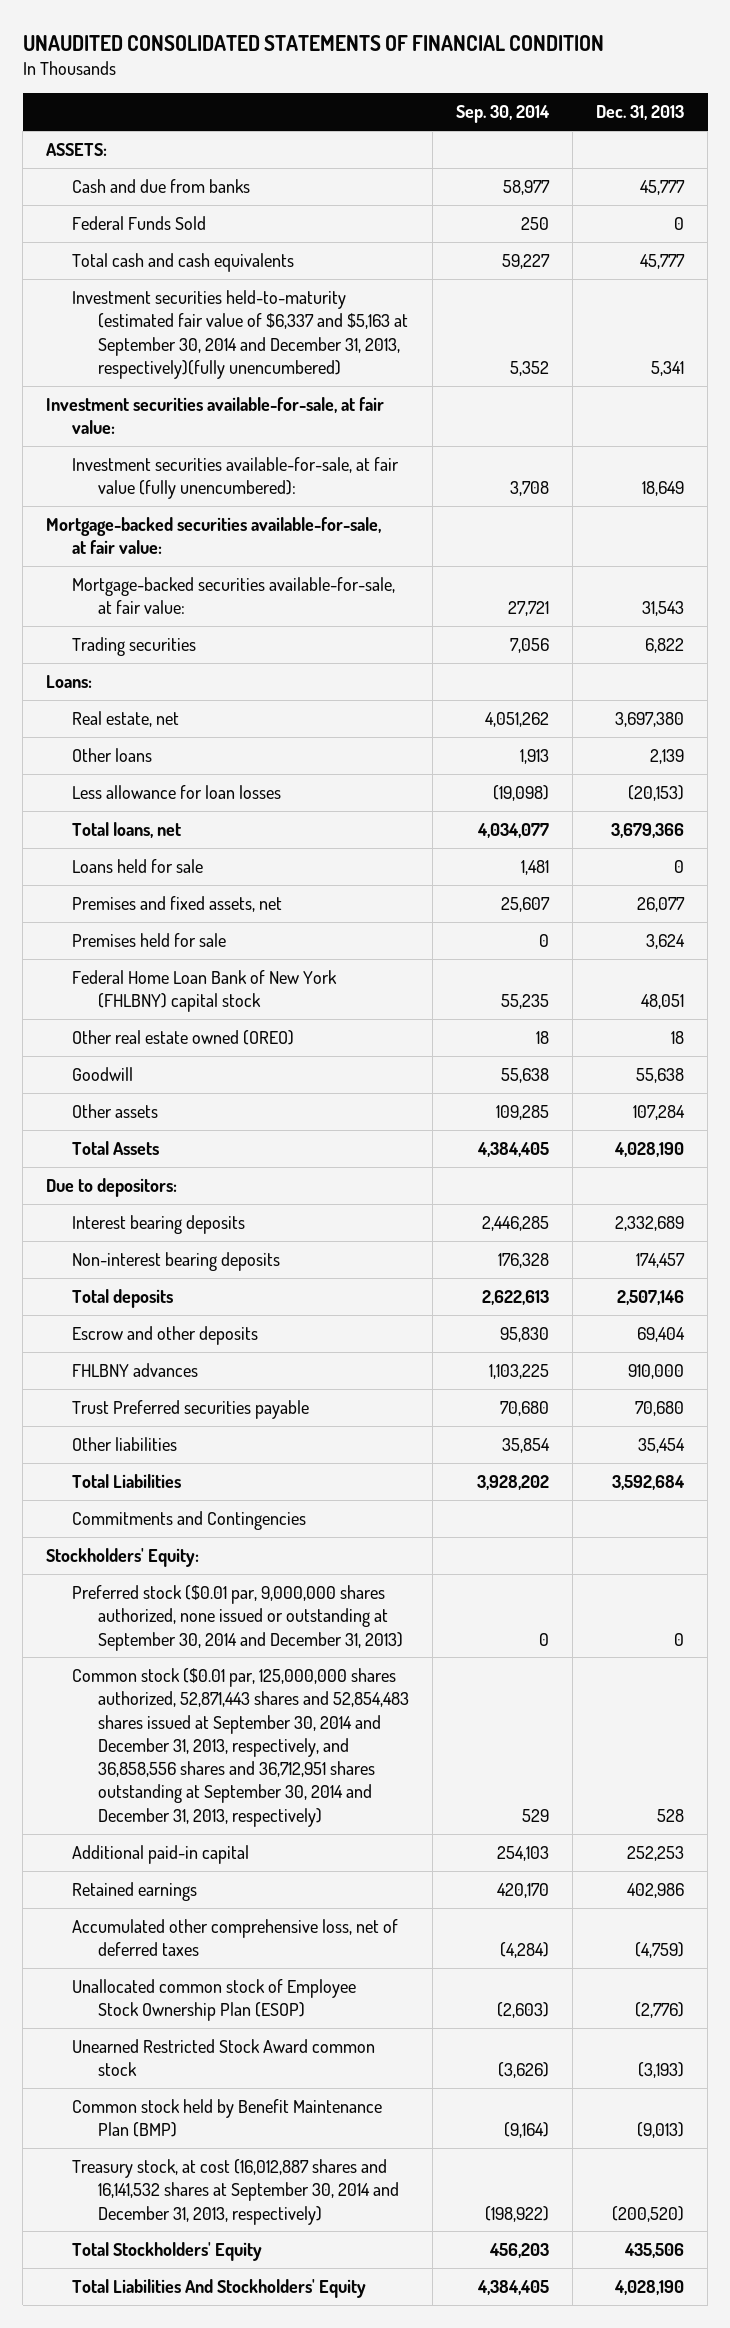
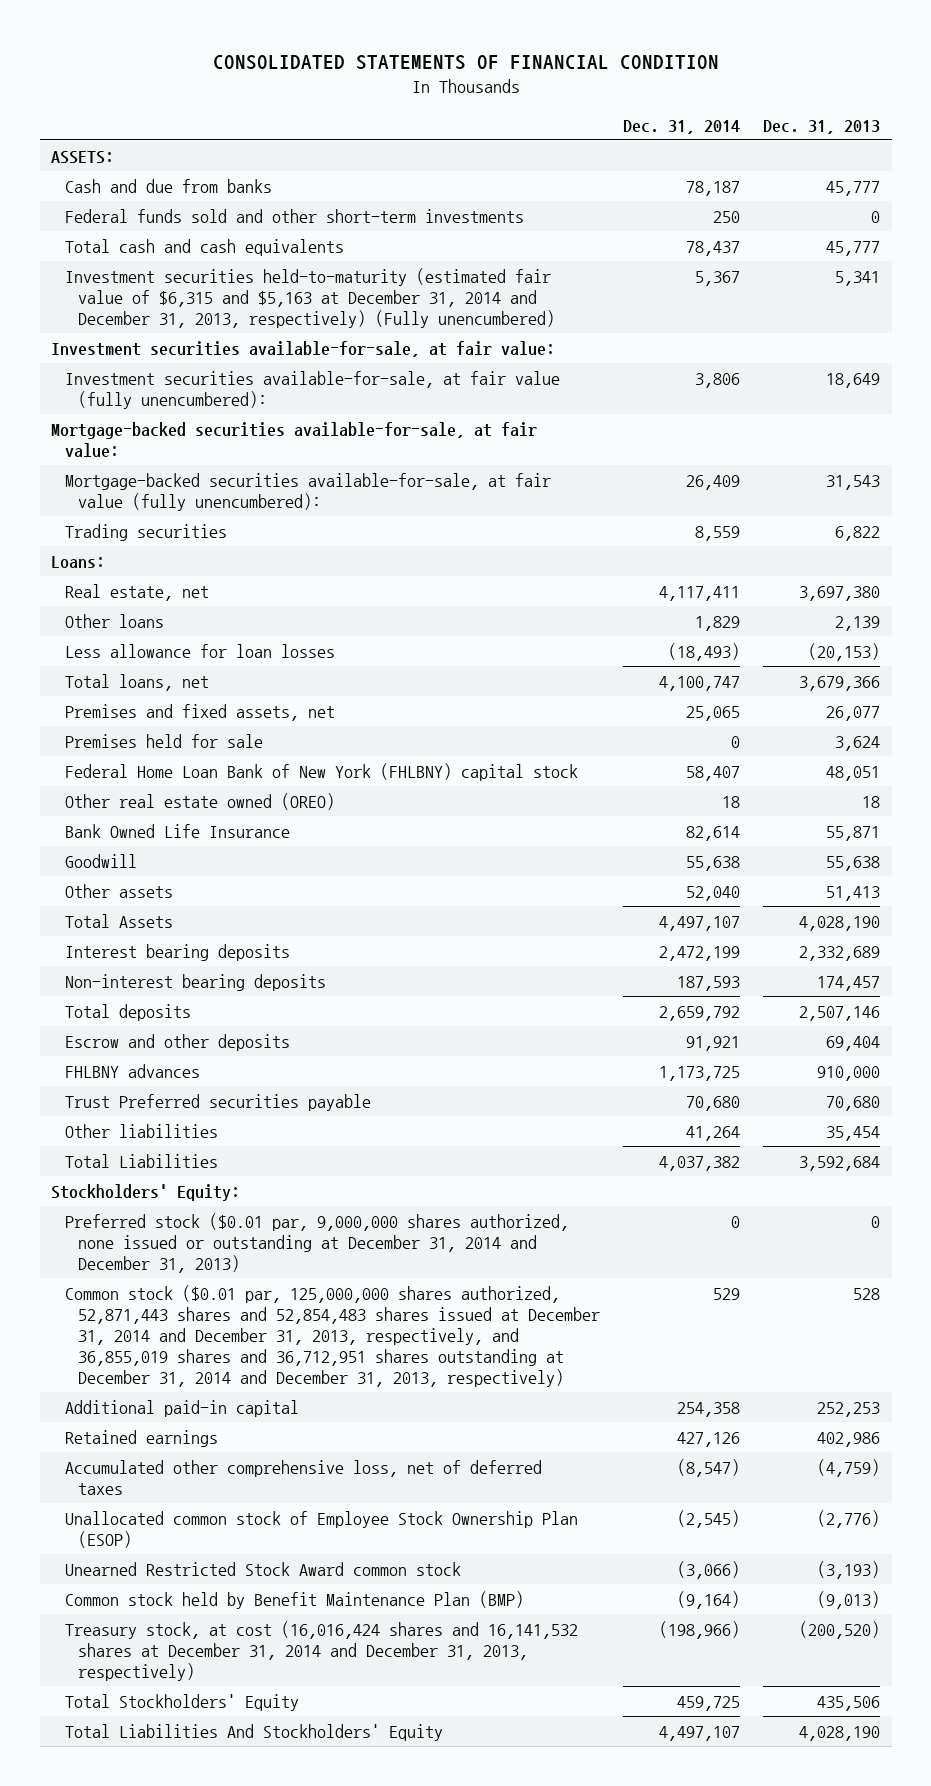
- UNAUDITED CONSOLIDATED STATEMENTS OF FINANCIAL CONDITION
+ CONSOLIDATED STATEMENTS OF FINANCIAL CONDITION
- | Sep. 30, 2014 | Dec. 31, 2013
+ | Dec. 31, 2014 | Dec. 31, 2013
- Federal Funds Sold | 250 | 0
+ Federal funds sold and other short-term investments | 250 | 0
- Investment securities held-to-maturity (estimated fair value of $6,337 and $5,163 at September 30, 2014 and December 31, 2013, respectively)(fully unencumbered) | 5,352 | 5,341
+ Investment securities held-to-maturity (estimated fair value of $6,315 and $5,163 at December 31, 2014 and December 31, 2013, respectively) (Fully unencumbered) | 5,367 | 5,341
- Mortgage-backed securities available-for-sale, at fair value: | 27,721 | 31,543
+ Mortgage-backed securities available-for-sale, at fair value (fully unencumbered): | 26,409 | 31,543
- Loans held for sale | 1,481 | 0
+ Bank Owned Life Insurance | 82,614 | 55,871
- Other assets | 109,285 | 107,284
+ Other assets | 52,040 | 51,413
- Due to depositors:
- Commitments and Contingencies
- Preferred stock ($0.01 par, 9,000,000 shares authorized, none issued or outstanding at September 30, 2014 and December 31, 2013) | 0 | 0
- Common stock ($0.01 par, 125,000,000 shares authorized, 52,871,443 shares and 52,854,483 shares issued at September 30, 2014 and December 31, 2013, respectively, and 36,858,556 shares and 36,712,951 shares outstanding at September 30, 2014 and December 31, 2013, respectively) | 529 | 528
+ Preferred stock ($0.01 par, 9,000,000 shares authorized, none issued or outstanding at December 31, 2014 and December 31, 2013) | 0 | 0
+ Common stock ($0.01 par, 125,000,000 shares authorized, 52,871,443 shares and 52,854,483 shares issued at December 31, 2014 and December 31, 2013, respectively, and 36,855,019 shares and 36,712,951 shares outstanding at December 31, 2014 and December 31, 2013, respectively) | 529 | 528
- Treasury stock, at cost (16,012,887 shares and 16,141,532 shares at September 30, 2014 and December 31, 2013, respectively) | (198,922) | (200,520)
+ Treasury stock, at cost (16,016,424 shares and 16,141,532 shares at December 31, 2014 and December 31, 2013, respectively) | (198,966) | (200,520)

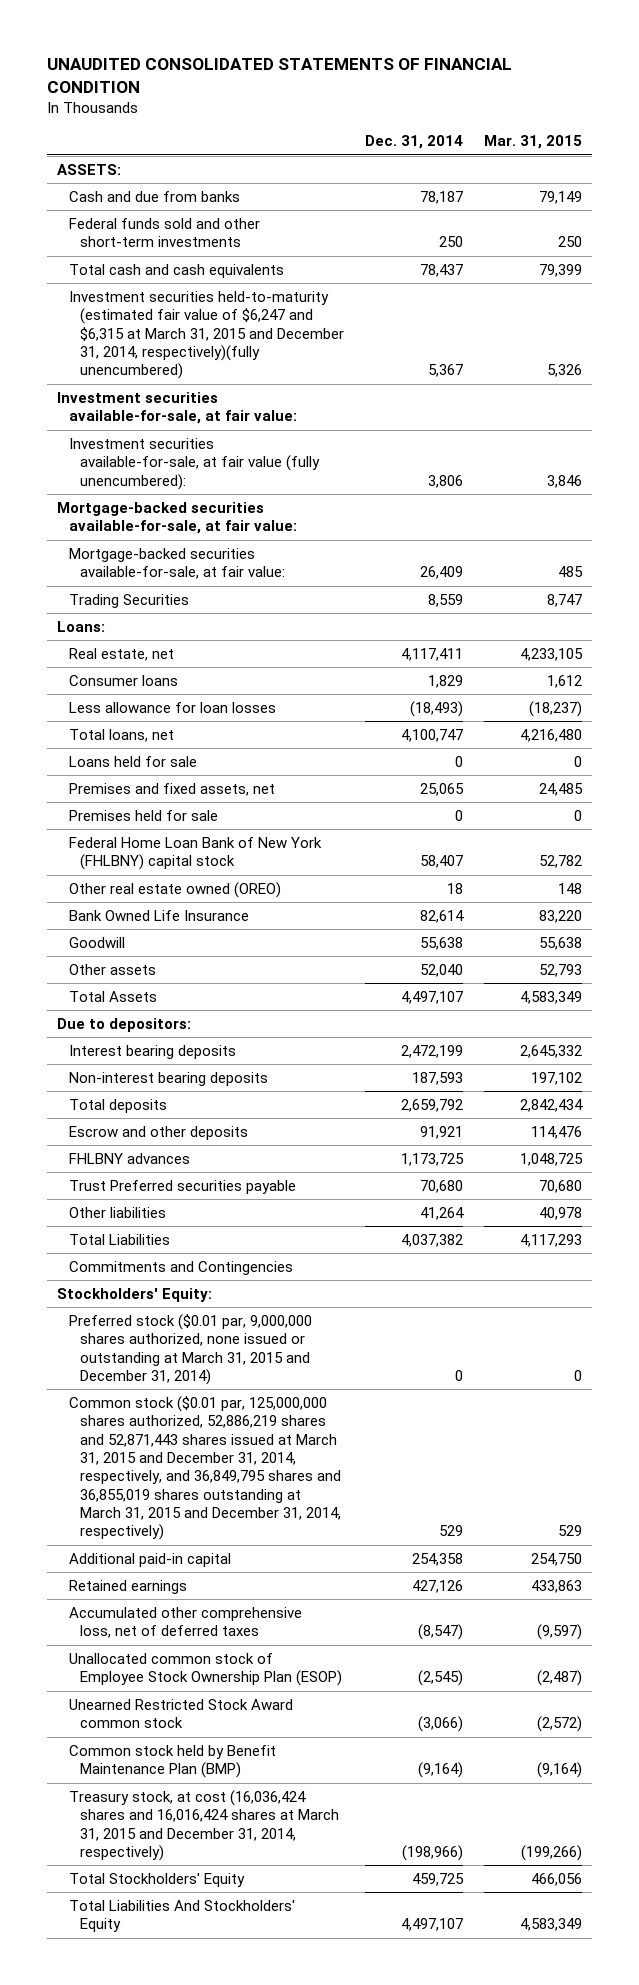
- CONSOLIDATED STATEMENTS OF FINANCIAL CONDITION
+ UNAUDITED CONSOLIDATED STATEMENTS OF FINANCIAL CONDITION
- | Dec. 31, 2014 | Dec. 31, 2013
+ | Dec. 31, 2014 | Mar. 31, 2015
- Investment securities held-to-maturity (estimated fair value of $6,315 and $5,163 at December 31, 2014 and December 31, 2013, respectively) (Fully unencumbered) | 5,367 | 5,341
+ Investment securities held-to-maturity (estimated fair value of $6,247 and $6,315 at March 31, 2015 and December 31, 2014, respectively)(fully unencumbered) | 5,367 | 5,326
- Mortgage-backed securities available-for-sale, at fair value (fully unencumbered): | 26,409 | 31,543
- Trading securities | 8,559 | 6,822
+ Mortgage-backed securities available-for-sale, at fair value: | 26,409 | 485
+ Trading Securities | 8,559 | 8,747
- Other loans | 1,829 | 2,139
+ Consumer loans | 1,829 | 1,612
+ Loans held for sale | 0 | 0
+ Due to depositors:
+ Commitments and Contingencies
- Preferred stock ($0.01 par, 9,000,000 shares authorized, none issued or outstanding at December 31, 2014 and December 31, 2013) | 0 | 0
- Common stock ($0.01 par, 125,000,000 shares authorized, 52,871,443 shares and 52,854,483 shares issued at December 31, 2014 and December 31, 2013, respectively, and 36,855,019 shares and 36,712,951 shares outstanding at December 31, 2014 and December 31, 2013, respectively) | 529 | 528
+ Preferred stock ($0.01 par, 9,000,000 shares authorized, none issued or outstanding at March 31, 2015 and December 31, 2014) | 0 | 0
+ Common stock ($0.01 par, 125,000,000 shares authorized, 52,886,219 shares and 52,871,443 shares issued at March 31, 2015 and December 31, 2014, respectively, and 36,849,795 shares and 36,855,019 shares outstanding at March 31, 2015 and December 31, 2014, respectively) | 529 | 529
- Treasury stock, at cost (16,016,424 shares and 16,141,532 shares at December 31, 2014 and December 31, 2013, respectively) | (198,966) | (200,520)
+ Treasury stock, at cost (16,036,424 shares and 16,016,424 shares at March 31, 2015 and December 31, 2014, respectively) | (198,966) | (199,266)

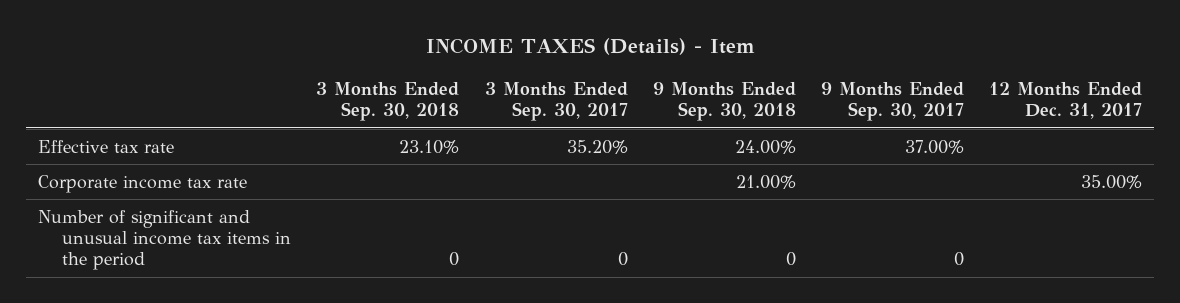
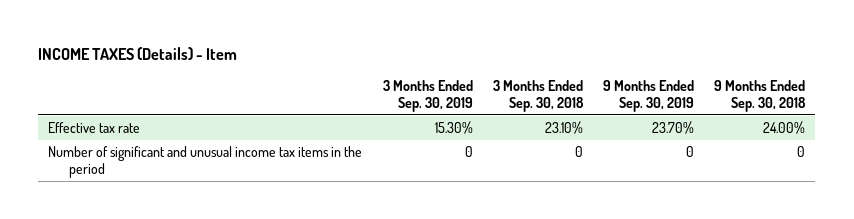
- | 3 Months Ended Sep. 30, 2018 | 3 Months Ended Sep. 30, 2017 | 9 Months Ended Sep. 30, 2018 | 9 Months Ended Sep. 30, 2017 | 12 Months Ended Dec. 31, 2017
+ | 3 Months Ended Sep. 30, 2019 | 3 Months Ended Sep. 30, 2018 | 9 Months Ended Sep. 30, 2019 | 9 Months Ended Sep. 30, 2018
- Corporate income tax rate | | | 21.00% | | 35.00%

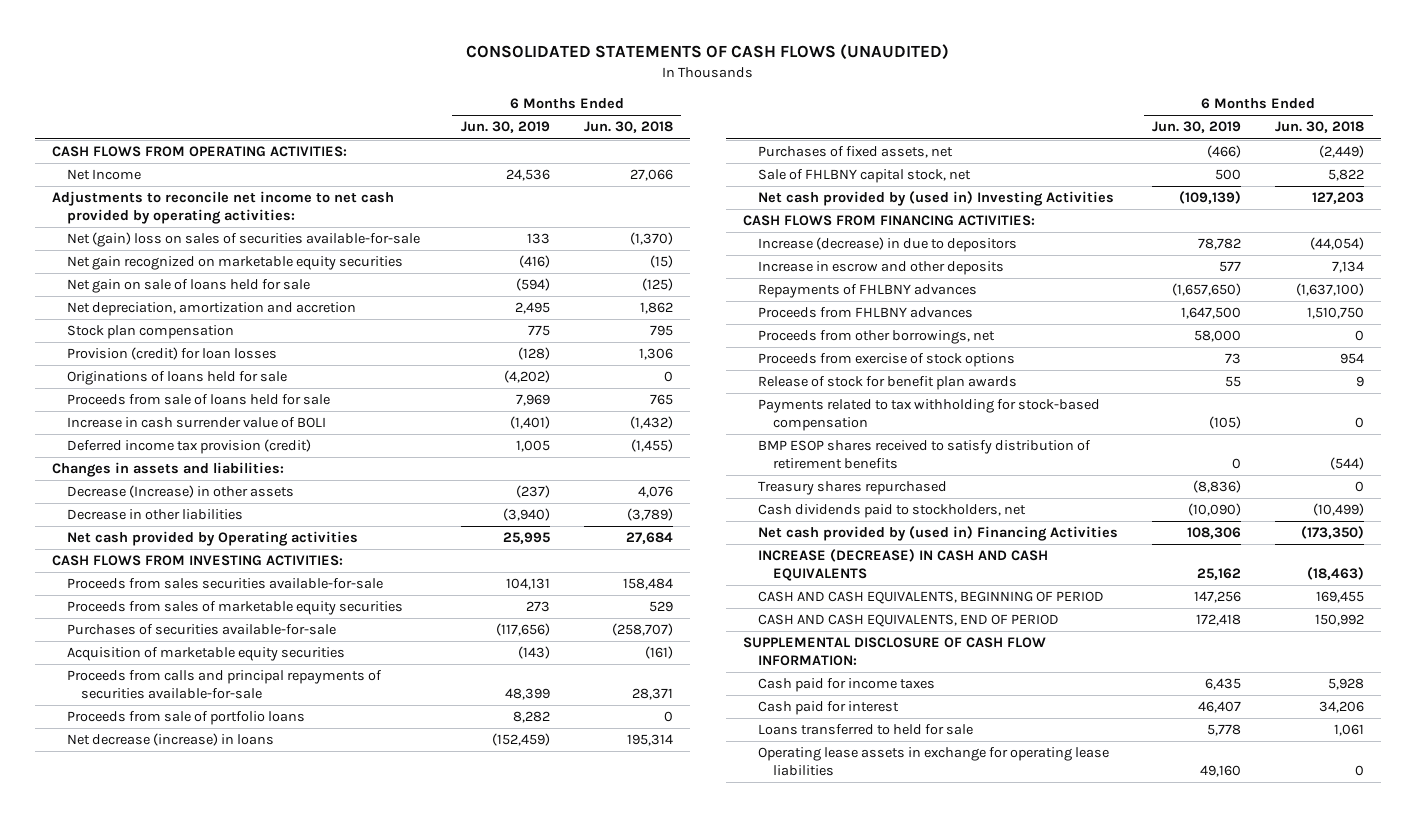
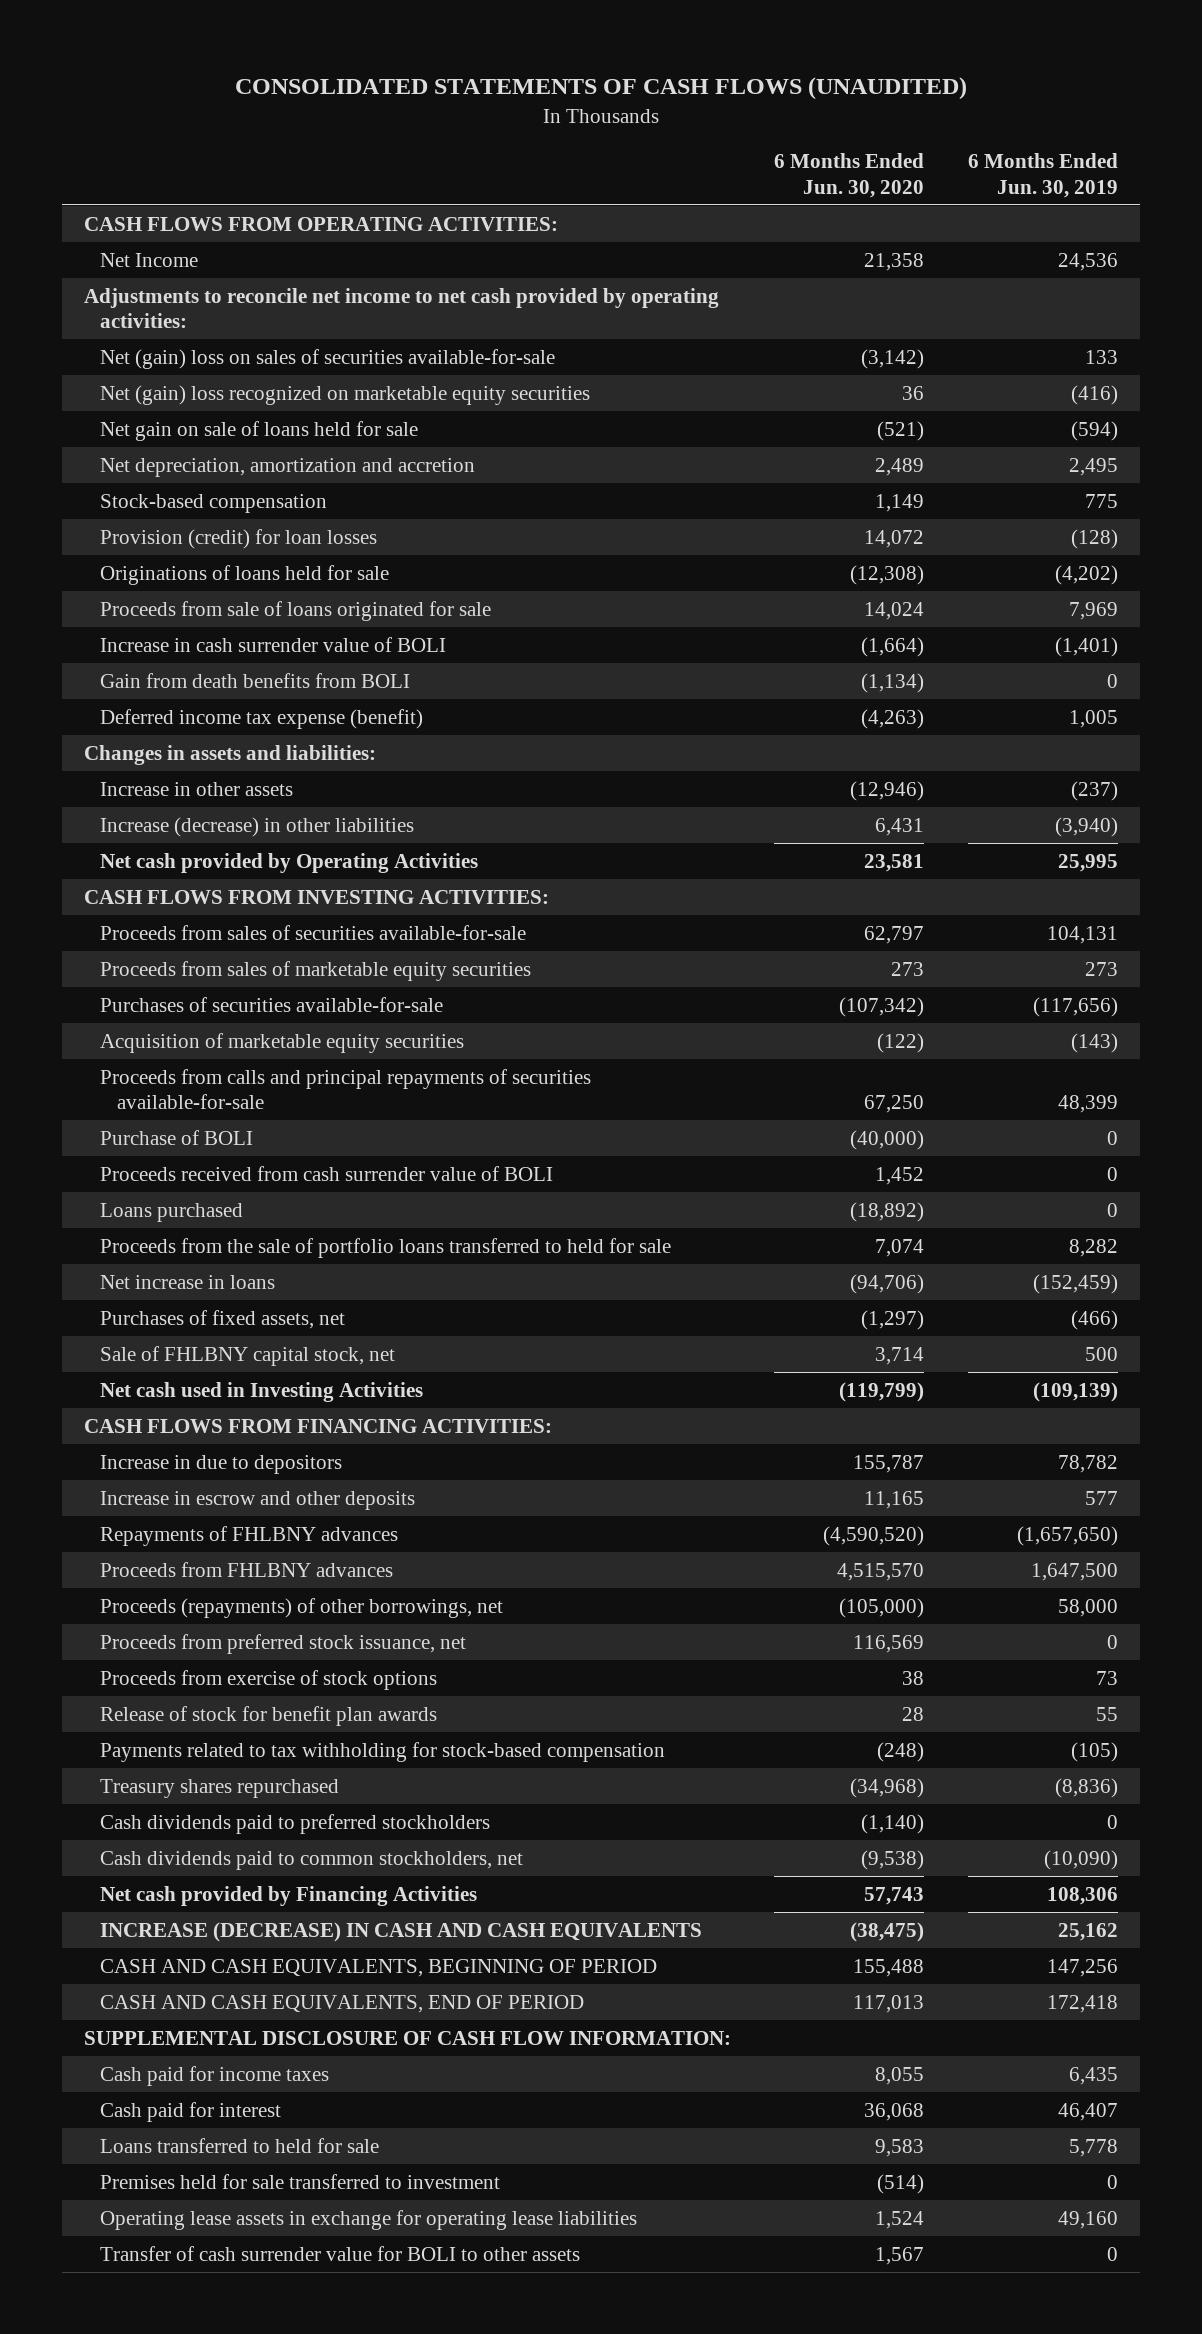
- | 6 Months Ended Jun. 30, 2019 | 6 Months Ended Jun. 30, 2018
+ | 6 Months Ended Jun. 30, 2020 | 6 Months Ended Jun. 30, 2019
- Net gain recognized on marketable equity securities | (416) | (15)
+ Net (gain) loss recognized on marketable equity securities | 36 | (416)
- Stock plan compensation | 775 | 795
+ Stock-based compensation | 1,149 | 775
- Proceeds from sale of loans held for sale | 7,969 | 765
+ Proceeds from sale of loans originated for sale | 14,024 | 7,969
- Deferred income tax provision (credit) | 1,005 | (1,455)
+ Gain from death benefits from BOLI | (1,134) | 0
+ Deferred income tax expense (benefit) | (4,263) | 1,005
- Decrease (Increase) in other assets | (237) | 4,076
- Decrease in other liabilities | (3,940) | (3,789)
- Net cash provided by Operating activities | 25,995 | 27,684
+ Increase in other assets | (12,946) | (237)
+ Increase (decrease) in other liabilities | 6,431 | (3,940)
+ Net cash provided by Operating Activities | 23,581 | 25,995
- Proceeds from sales securities available-for-sale | 104,131 | 158,484
+ Proceeds from sales of securities available-for-sale | 62,797 | 104,131
- Proceeds from sale of portfolio loans | 8,282 | 0
- Net decrease (increase) in loans | (152,459) | 195,314
+ Purchase of BOLI | (40,000) | 0
+ Proceeds received from cash surrender value of BOLI | 1,452 | 0
+ Loans purchased | (18,892) | 0
+ Proceeds from the sale of portfolio loans transferred to held for sale | 7,074 | 8,282
+ Net increase in loans | (94,706) | (152,459)
- Net cash provided by (used in) Investing Activities | (109,139) | 127,203
+ Net cash used in Investing Activities | (119,799) | (109,139)
- Increase (decrease) in due to depositors | 78,782 | (44,054)
+ Increase in due to depositors | 155,787 | 78,782
- Proceeds from other borrowings, net | 58,000 | 0
+ Proceeds (repayments) of other borrowings, net | (105,000) | 58,000
+ Proceeds from preferred stock issuance, net | 116,569 | 0
- BMP ESOP shares received to satisfy distribution of retirement benefits | 0 | (544)
- Cash dividends paid to stockholders, net | (10,090) | (10,499)
- Net cash provided by (used in) Financing Activities | 108,306 | (173,350)
+ Cash dividends paid to preferred stockholders | (1,140) | 0
+ Cash dividends paid to common stockholders, net | (9,538) | (10,090)
+ Net cash provided by Financing Activities | 57,743 | 108,306
+ Premises held for sale transferred to investment | (514) | 0
+ Transfer of cash surrender value for BOLI to other assets | 1,567 | 0

